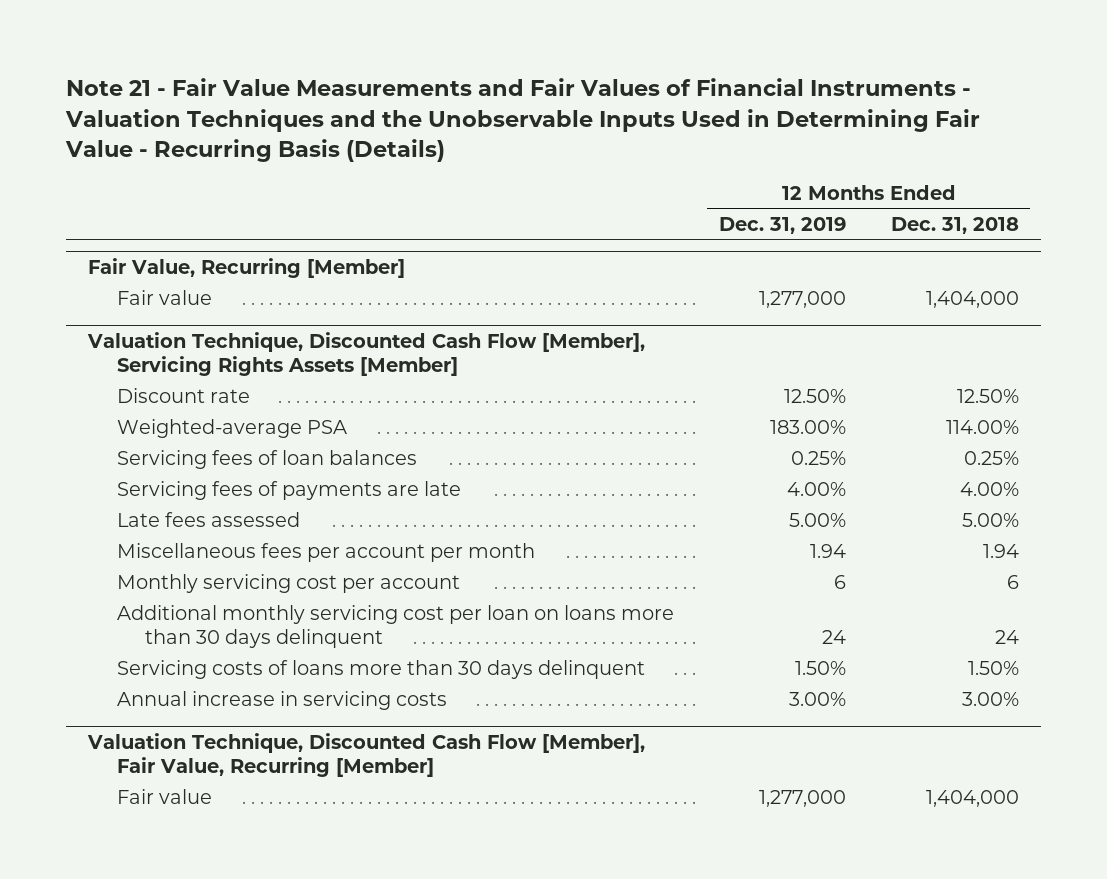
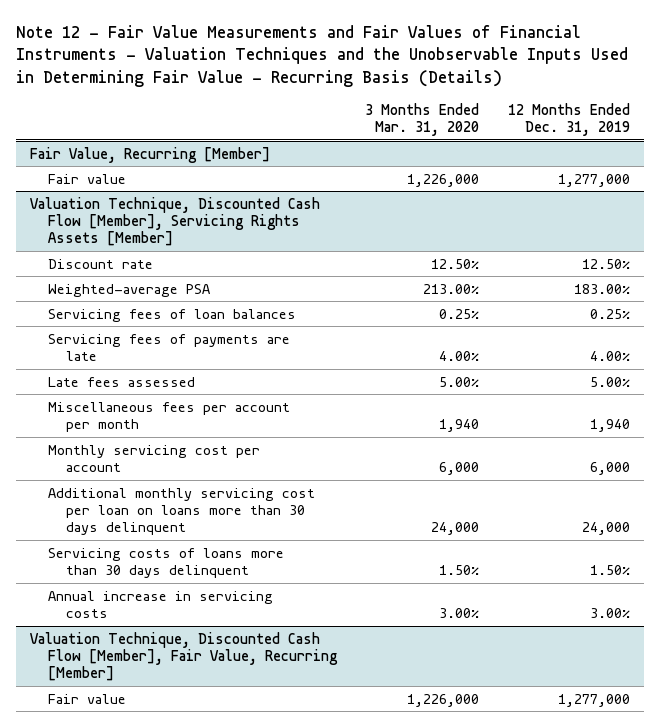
- Note 21 - Fair Value Measurements and Fair Values of Financial Instruments - Valuation Techniques and the Unobservable Inputs Used in Determining Fair Value - Recurring Basis (Details)
+ Note 12 - Fair Value Measurements and Fair Values of Financial Instruments - Valuation Techniques and the Unobservable Inputs Used in Determining Fair Value - Recurring Basis (Details)
- | 12 Months Ended Dec. 31, 2019 | 12 Months Ended Dec. 31, 2018
+ | 3 Months Ended Mar. 31, 2020 | 12 Months Ended Dec. 31, 2019
@ Valuation Technique, Discounted Cash Flow [Member], Servicing Rights Assets [Member]
- Miscellaneous fees per account per month | 1.94 | 1.94
- Monthly servicing cost per account | 6 | 6
- Additional monthly servicing cost per loan on loans more than 30 days delinquent | 24 | 24
+ Miscellaneous fees per account per month | 1,940 | 1,940
+ Monthly servicing cost per account | 6,000 | 6,000
+ Additional monthly servicing cost per loan on loans more than 30 days delinquent | 24,000 | 24,000

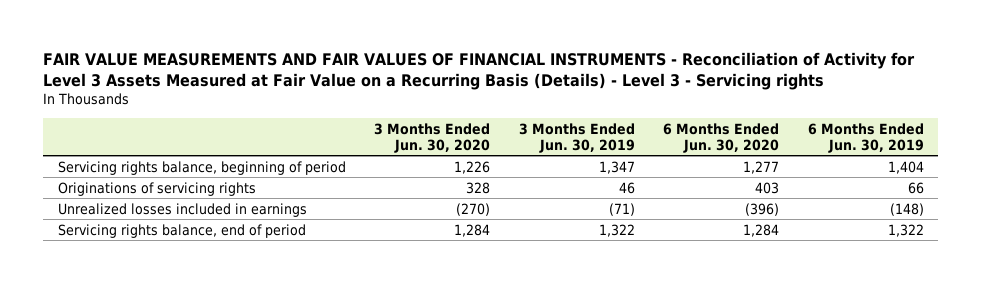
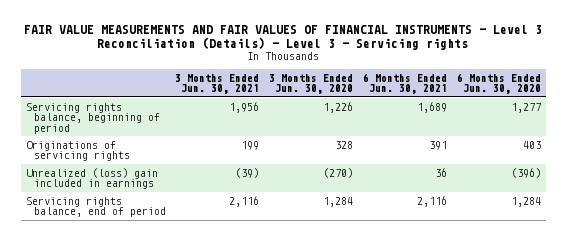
- FAIR VALUE MEASUREMENTS AND FAIR VALUES OF FINANCIAL INSTRUMENTS - Reconciliation of Activity for Level 3 Assets Measured at Fair Value on a Recurring Basis (Details) - Level 3 - Servicing rights
+ FAIR VALUE MEASUREMENTS AND FAIR VALUES OF FINANCIAL INSTRUMENTS - Level 3 Reconciliation (Details) - Level 3 - Servicing rights
- | 3 Months Ended Jun. 30, 2020 | 3 Months Ended Jun. 30, 2019 | 6 Months Ended Jun. 30, 2020 | 6 Months Ended Jun. 30, 2019
+ | 3 Months Ended Jun. 30, 2021 | 3 Months Ended Jun. 30, 2020 | 6 Months Ended Jun. 30, 2021 | 6 Months Ended Jun. 30, 2020
- Unrealized losses included in earnings | (270) | (71) | (396) | (148)
+ Unrealized (loss) gain included in earnings | (39) | (270) | 36 | (396)

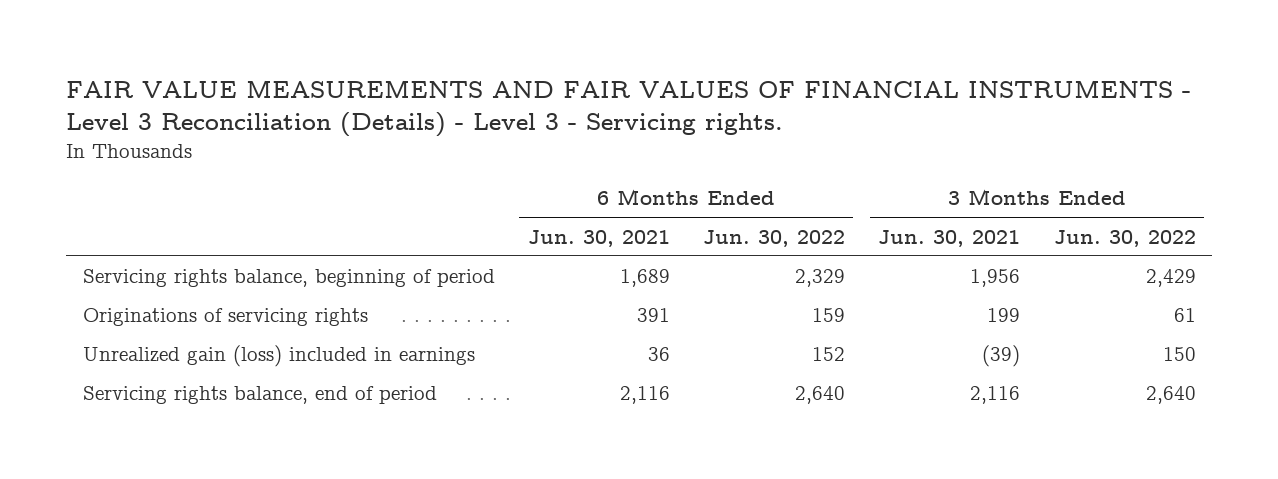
- FAIR VALUE MEASUREMENTS AND FAIR VALUES OF FINANCIAL INSTRUMENTS - Level 3 Reconciliation (Details) - Level 3 - Servicing rights
+ FAIR VALUE MEASUREMENTS AND FAIR VALUES OF FINANCIAL INSTRUMENTS - Level 3 Reconciliation (Details) - Level 3 - Servicing rights.
- | 3 Months Ended Jun. 30, 2021 | 3 Months Ended Jun. 30, 2020 | 6 Months Ended Jun. 30, 2021 | 6 Months Ended Jun. 30, 2020
+ | 6 Months Ended Jun. 30, 2021 | 6 Months Ended Jun. 30, 2022 | 3 Months Ended Jun. 30, 2021 | 3 Months Ended Jun. 30, 2022
- Unrealized (loss) gain included in earnings | (39) | (270) | 36 | (396)
+ Unrealized gain (loss) included in earnings | 36 | 152 | (39) | 150

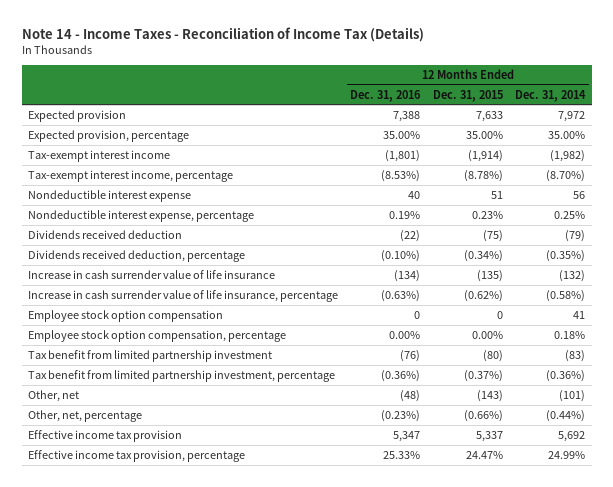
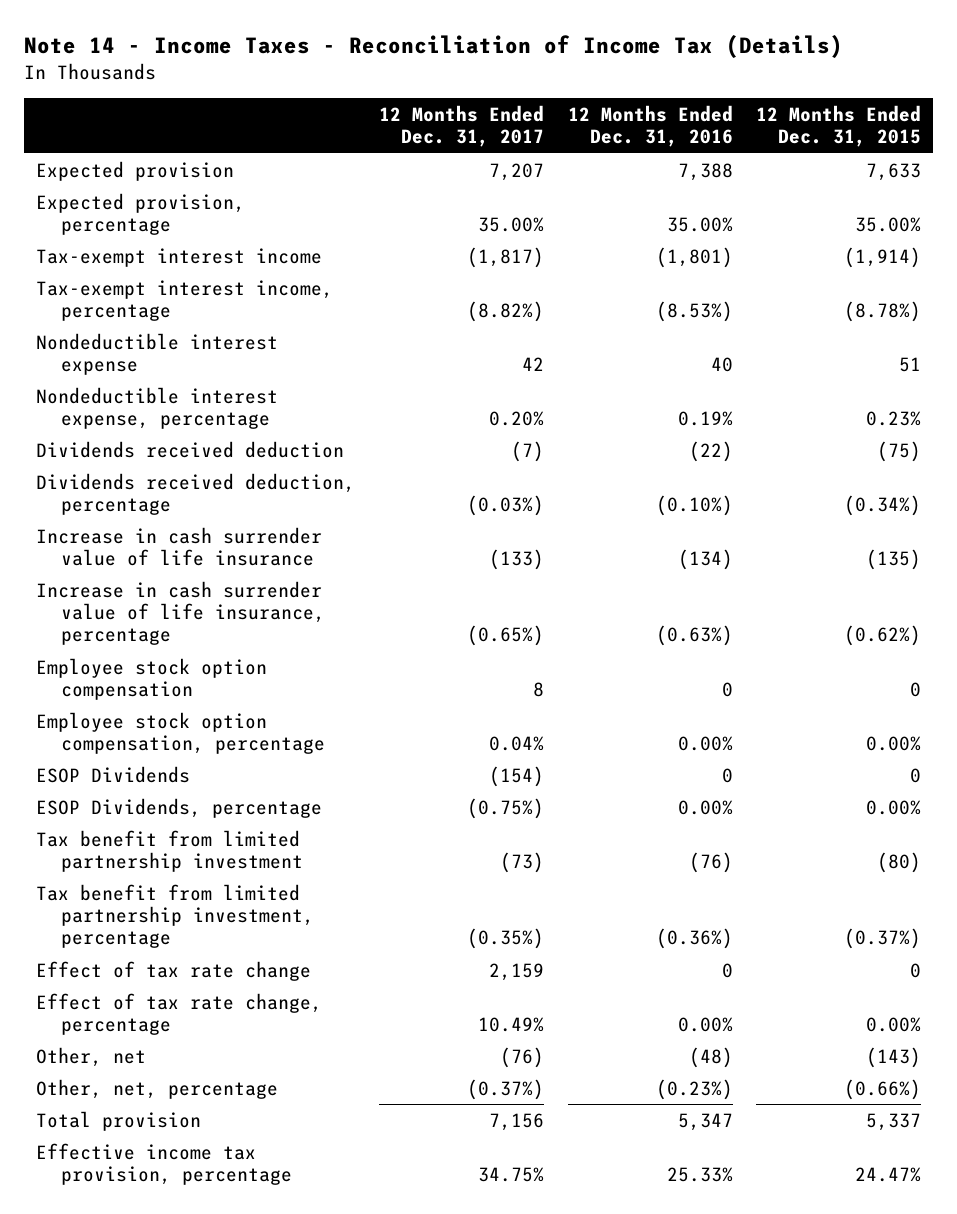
- | 12 Months Ended Dec. 31, 2016 | 12 Months Ended Dec. 31, 2015 | 12 Months Ended Dec. 31, 2014
+ | 12 Months Ended Dec. 31, 2017 | 12 Months Ended Dec. 31, 2016 | 12 Months Ended Dec. 31, 2015
+ ESOP Dividends | (154) | 0 | 0
+ ESOP Dividends, percentage | (0.75%) | 0.00% | 0.00%
+ Effect of tax rate change | 2,159 | 0 | 0
+ Effect of tax rate change, percentage | 10.49% | 0.00% | 0.00%
- Effective income tax provision | 5,347 | 5,337 | 5,692
+ Total provision | 7,156 | 5,347 | 5,337

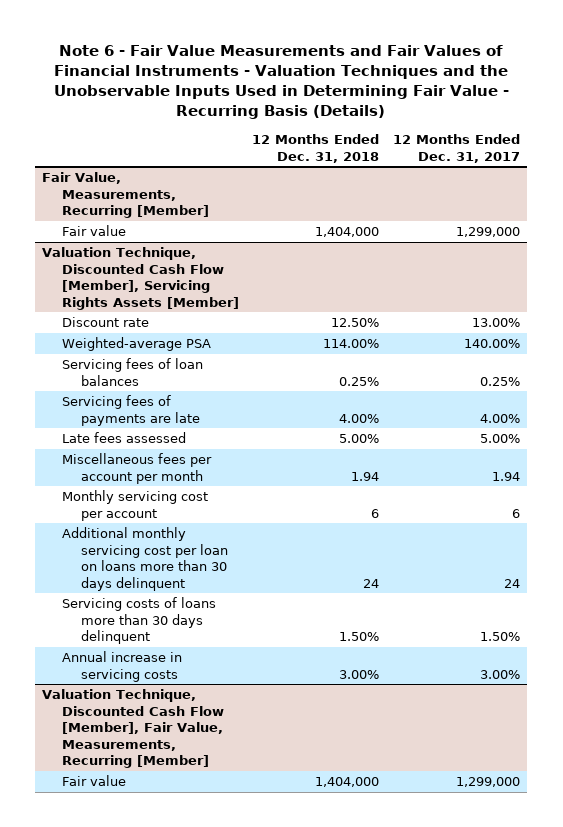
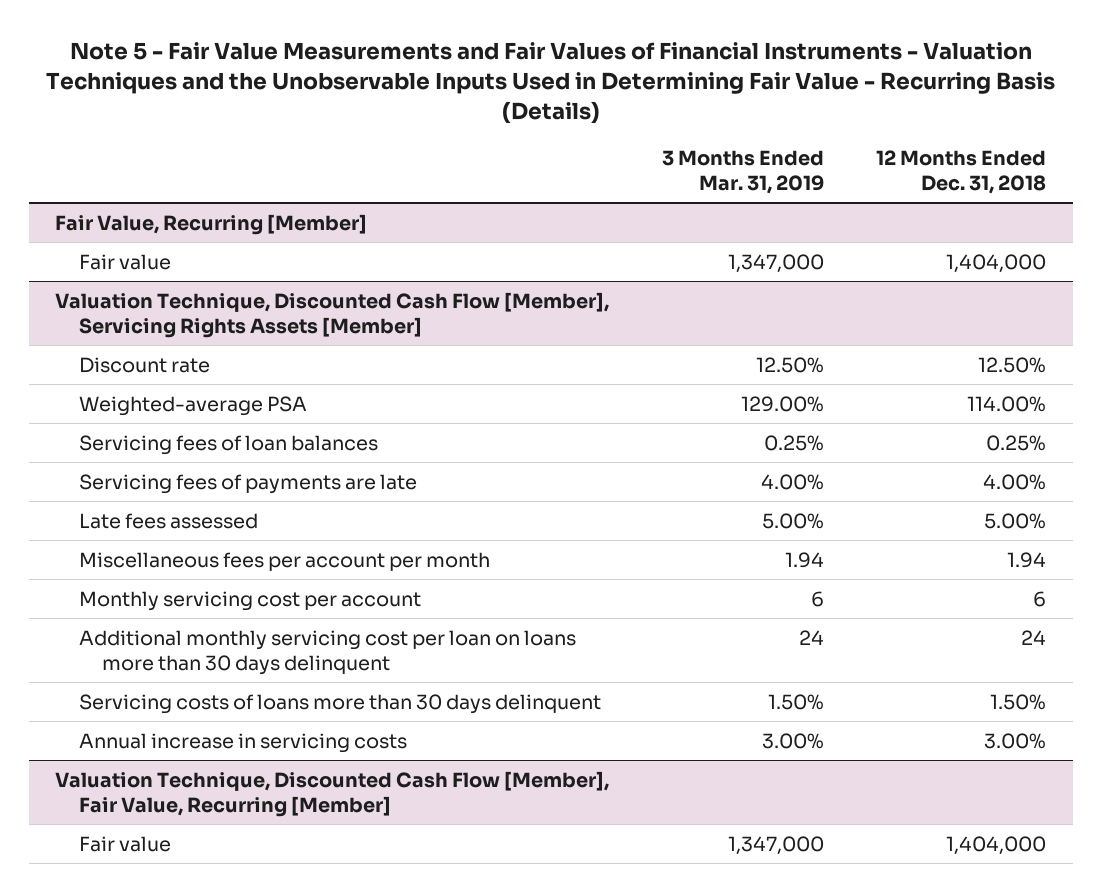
- Note 6 - Fair Value Measurements and Fair Values of Financial Instruments - Valuation Techniques and the Unobservable Inputs Used in Determining Fair Value - Recurring Basis (Details)
+ Note 5 - Fair Value Measurements and Fair Values of Financial Instruments - Valuation Techniques and the Unobservable Inputs Used in Determining Fair Value - Recurring Basis (Details)
- | 12 Months Ended Dec. 31, 2018 | 12 Months Ended Dec. 31, 2017
+ | 3 Months Ended Mar. 31, 2019 | 12 Months Ended Dec. 31, 2018
- Fair Value, Measurements, Recurring [Member]
+ Fair Value, Recurring [Member]
- Valuation Technique, Discounted Cash Flow [Member], Fair Value, Measurements, Recurring [Member]
+ Valuation Technique, Discounted Cash Flow [Member], Fair Value, Recurring [Member]

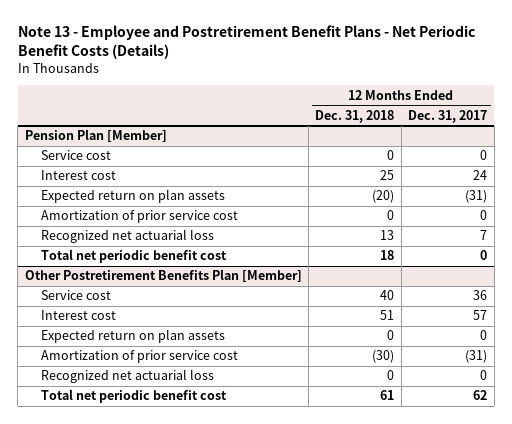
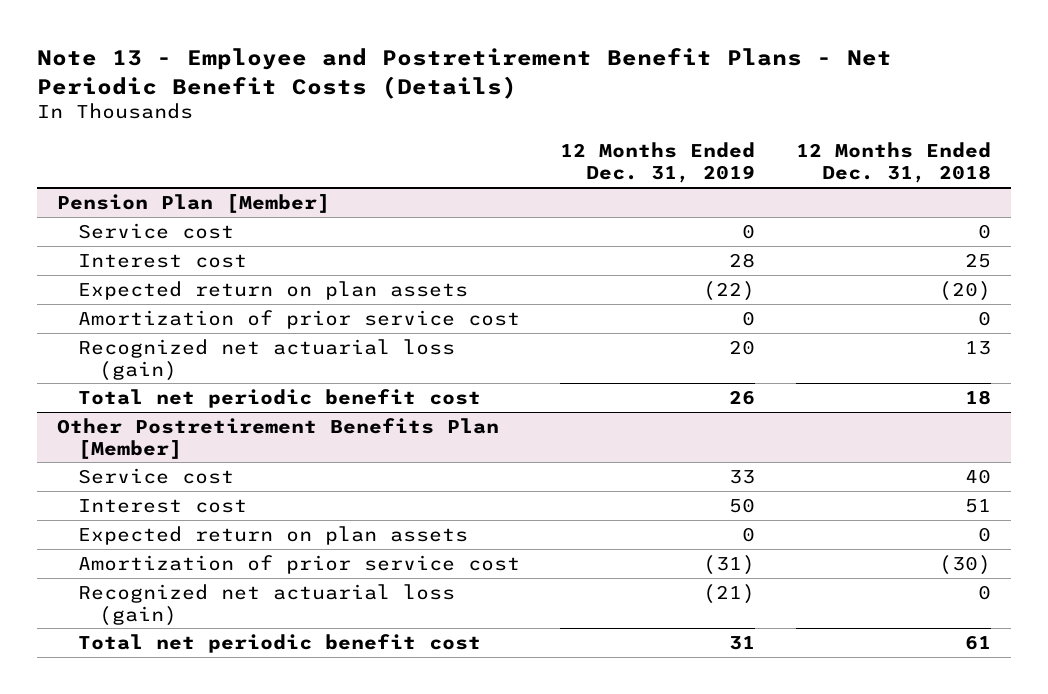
- | 12 Months Ended Dec. 31, 2018 | 12 Months Ended Dec. 31, 2017
+ | 12 Months Ended Dec. 31, 2019 | 12 Months Ended Dec. 31, 2018
@ Pension Plan [Member]
- Recognized net actuarial loss | 13 | 7
+ Recognized net actuarial loss (gain) | 20 | 13
@ Other Postretirement Benefits Plan [Member]
- Recognized net actuarial loss | 0 | 0
+ Recognized net actuarial loss (gain) | (21) | 0

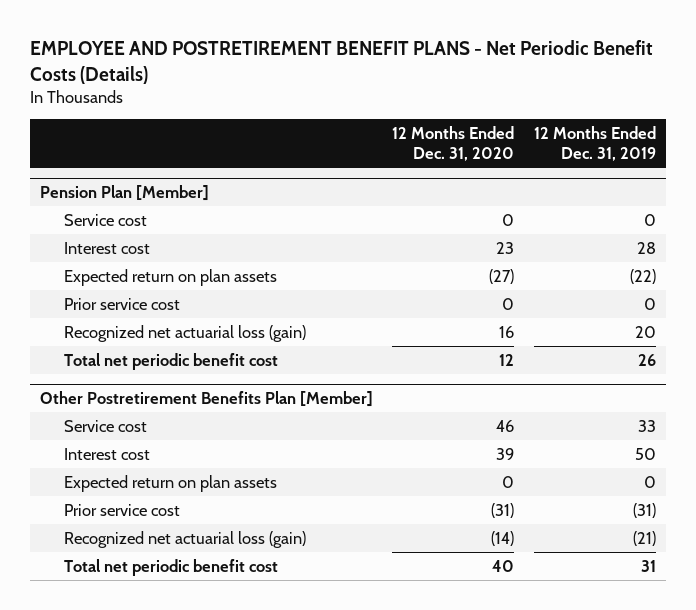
- Note 13 - Employee and Postretirement Benefit Plans - Net Periodic Benefit Costs (Details)
+ EMPLOYEE AND POSTRETIREMENT BENEFIT PLANS - Net Periodic Benefit Costs (Details)
- | 12 Months Ended Dec. 31, 2019 | 12 Months Ended Dec. 31, 2018
+ | 12 Months Ended Dec. 31, 2020 | 12 Months Ended Dec. 31, 2019
@ Pension Plan [Member]
- Amortization of prior service cost | 0 | 0
+ Prior service cost | 0 | 0
@ Other Postretirement Benefits Plan [Member]
- Amortization of prior service cost | (31) | (30)
+ Prior service cost | (31) | (31)

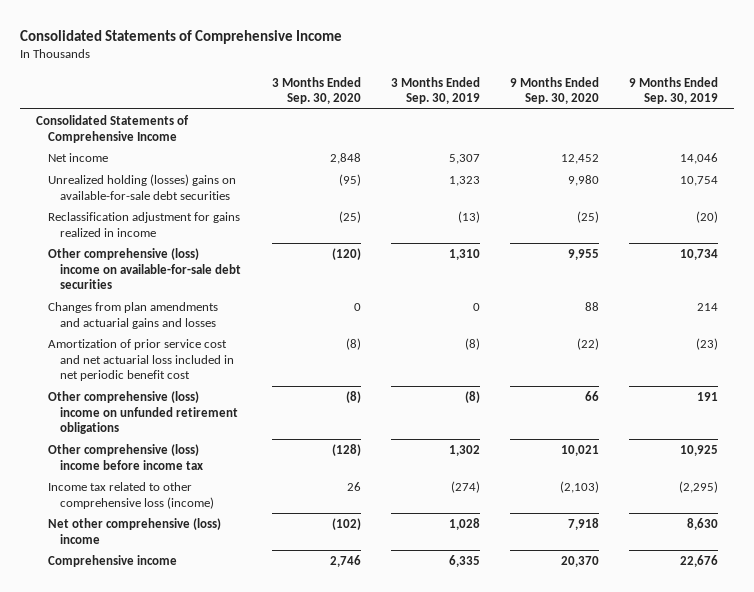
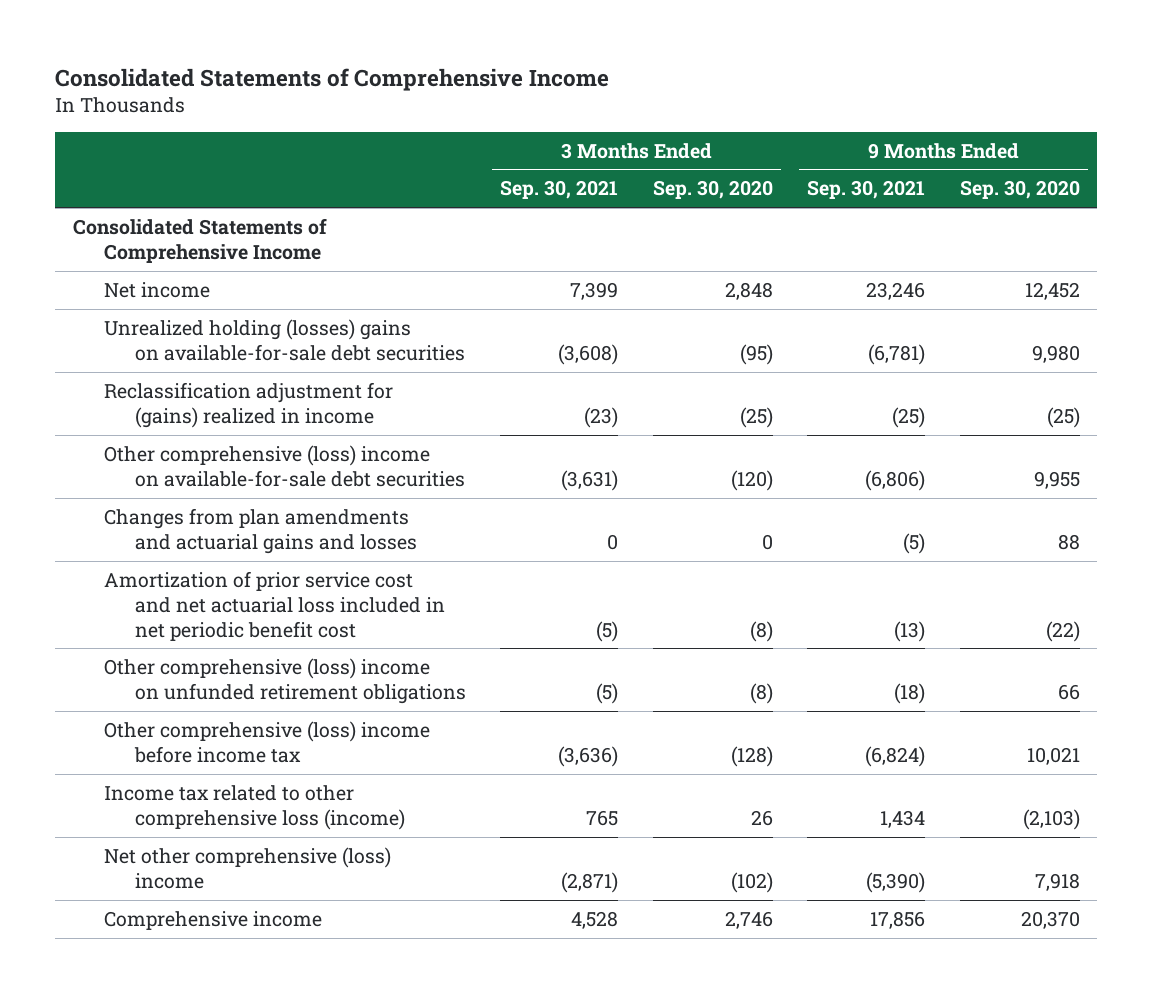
- | 3 Months Ended Sep. 30, 2020 | 3 Months Ended Sep. 30, 2019 | 9 Months Ended Sep. 30, 2020 | 9 Months Ended Sep. 30, 2019
+ | 3 Months Ended Sep. 30, 2021 | 3 Months Ended Sep. 30, 2020 | 9 Months Ended Sep. 30, 2021 | 9 Months Ended Sep. 30, 2020
- Reclassification adjustment for gains realized in income | (25) | (13) | (25) | (20)
+ Reclassification adjustment for (gains) realized in income | (23) | (25) | (25) | (25)

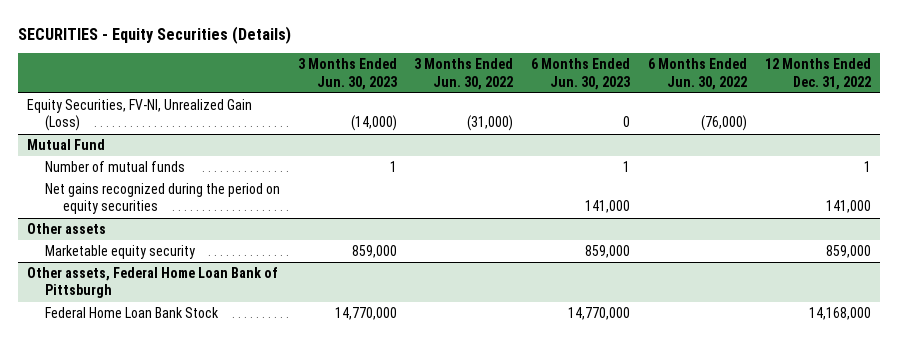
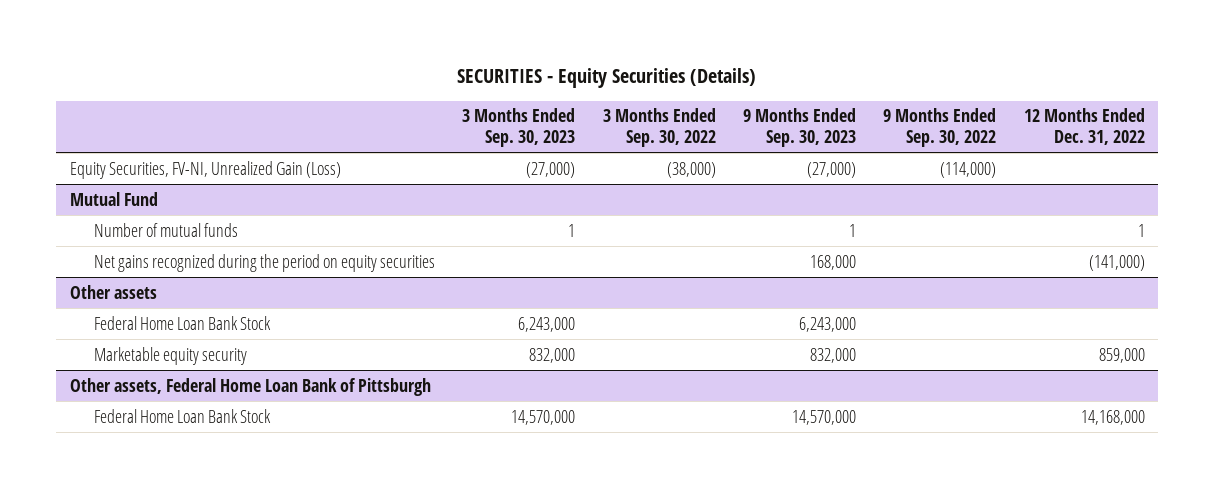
- | 3 Months Ended Jun. 30, 2023 | 3 Months Ended Jun. 30, 2022 | 6 Months Ended Jun. 30, 2023 | 6 Months Ended Jun. 30, 2022 | 12 Months Ended Dec. 31, 2022
+ | 3 Months Ended Sep. 30, 2023 | 3 Months Ended Sep. 30, 2022 | 9 Months Ended Sep. 30, 2023 | 9 Months Ended Sep. 30, 2022 | 12 Months Ended Dec. 31, 2022
@ Mutual Fund
- Net gains recognized during the period on equity securities | | | 141,000 | | 141,000
+ Net gains recognized during the period on equity securities | | | 168,000 | | (141,000)
@ Other assets
+ Federal Home Loan Bank Stock | 6,243,000 | | 6,243,000 | |

